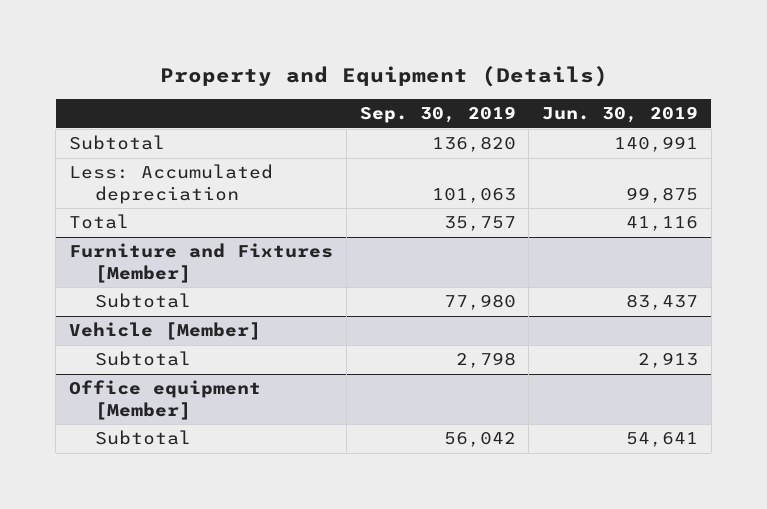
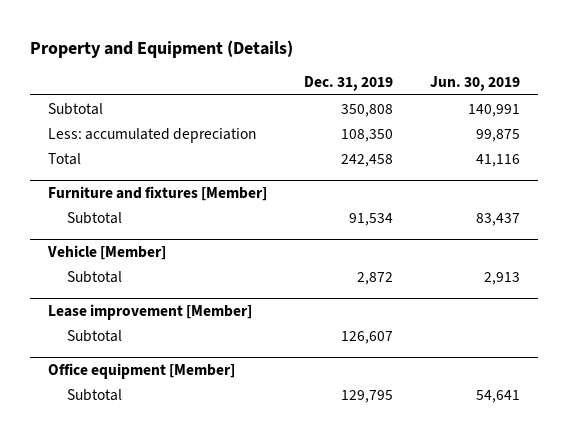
- | Sep. 30, 2019 | Jun. 30, 2019
+ | Dec. 31, 2019 | Jun. 30, 2019
- Less: Accumulated depreciation | 101,063 | 99,875
+ Less: accumulated depreciation | 108,350 | 99,875
- Furniture and Fixtures [Member]
+ Furniture and fixtures [Member]
+ Lease improvement [Member]
+ Subtotal | 126,607 |

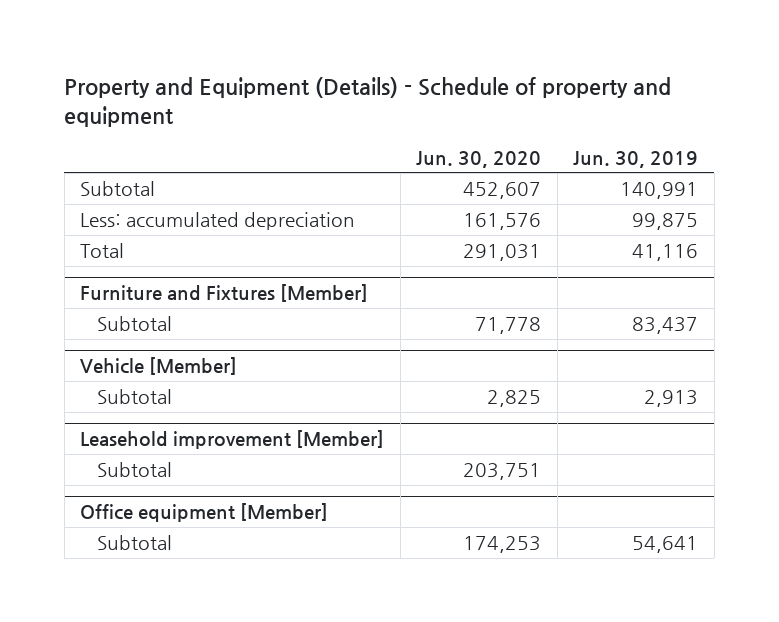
- Property and Equipment (Details)
+ Property and Equipment (Details) - Schedule of property and equipment
- | Dec. 31, 2019 | Jun. 30, 2019
+ | Jun. 30, 2020 | Jun. 30, 2019
- Furniture and fixtures [Member]
+ Furniture and Fixtures [Member]
- Lease improvement [Member]
+ Leasehold improvement [Member]

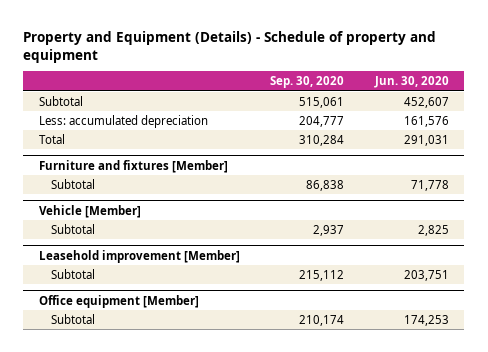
- | Jun. 30, 2020 | Jun. 30, 2019
+ | Sep. 30, 2020 | Jun. 30, 2020
- Furniture and Fixtures [Member]
+ Furniture and fixtures [Member]

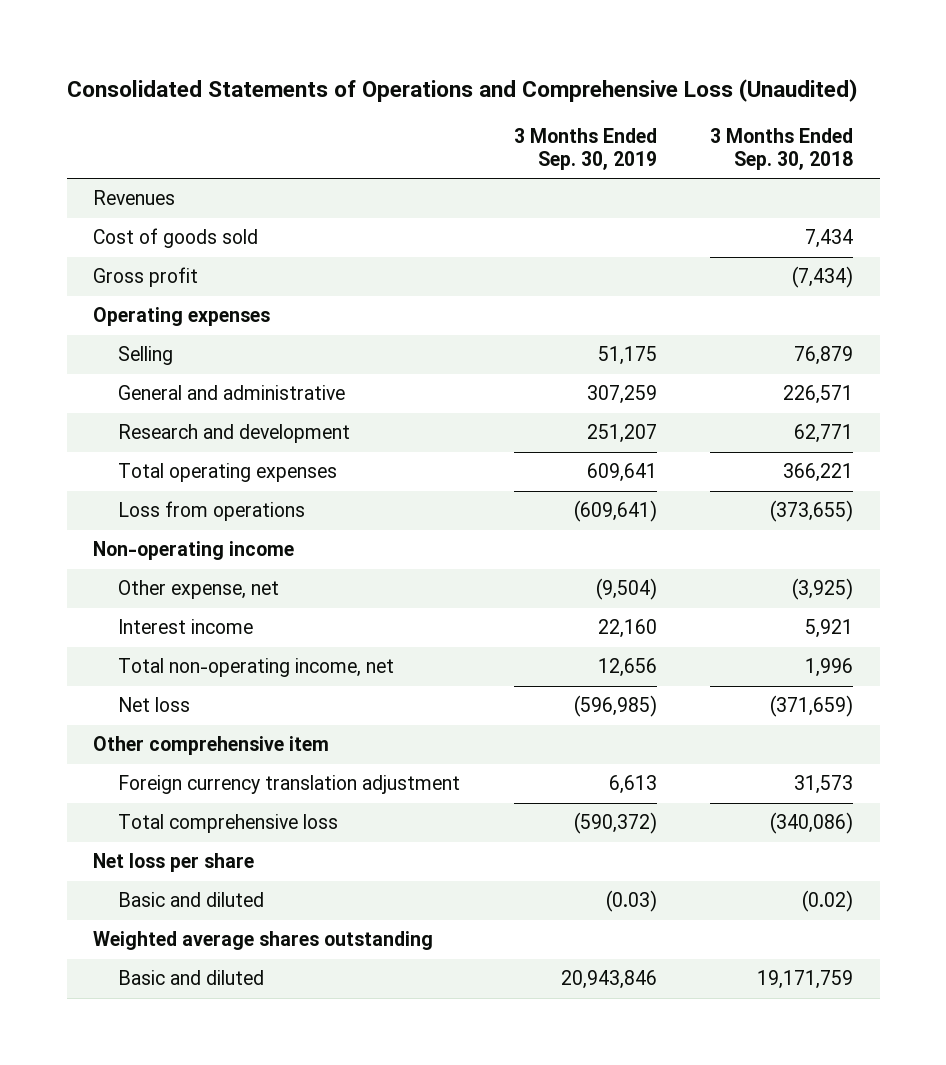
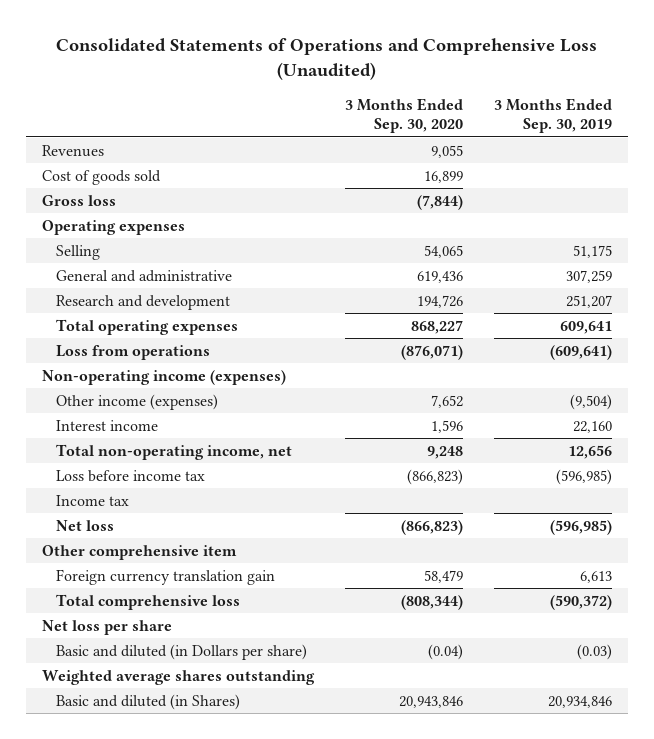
- | 3 Months Ended Sep. 30, 2019 | 3 Months Ended Sep. 30, 2018
+ | 3 Months Ended Sep. 30, 2020 | 3 Months Ended Sep. 30, 2019
- Gross profit | | (7,434)
+ Gross loss | (7,844) |
- Non-operating income
- Other expense, net | (9,504) | (3,925)
+ Non-operating income (expenses)
+ Other income (expenses) | 7,652 | (9,504)
+ Loss before income tax | (866,823) | (596,985)
+ Income tax
- Foreign currency translation adjustment | 6,613 | 31,573
+ Foreign currency translation gain | 58,479 | 6,613
- Basic and diluted | (0.03) | (0.02)
+ Basic and diluted (in Dollars per share) | (0.04) | (0.03)
- Basic and diluted | 20,943,846 | 19,171,759
+ Basic and diluted (in Shares) | 20,943,846 | 20,934,846

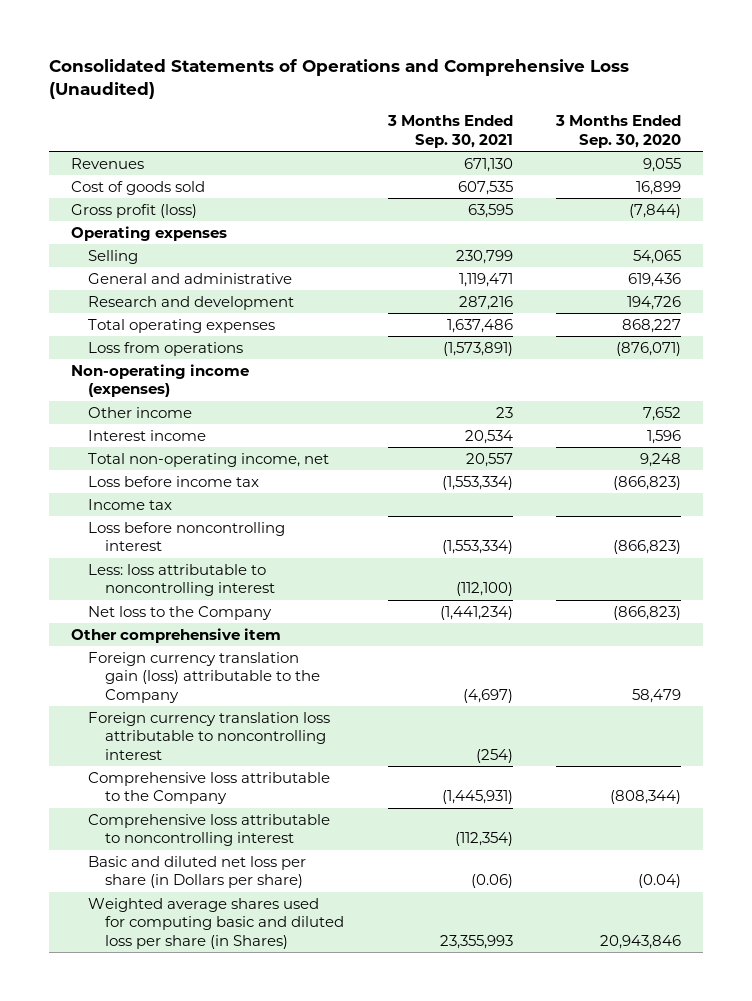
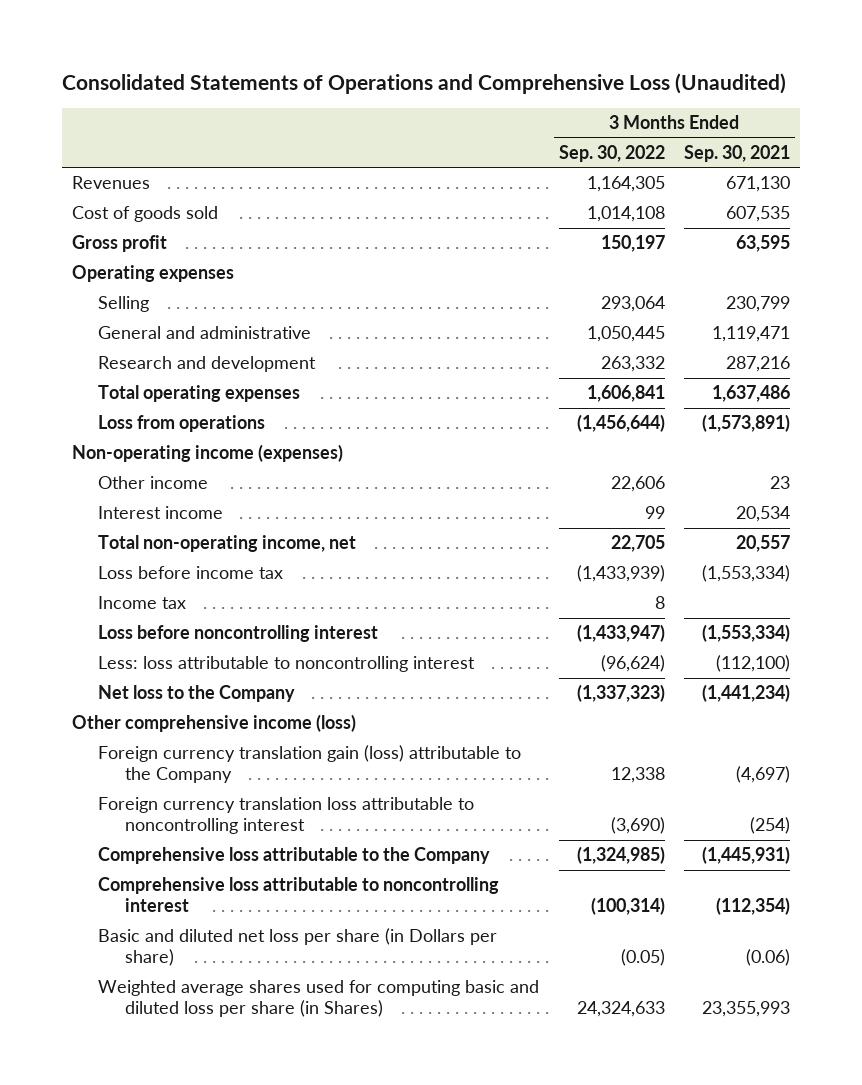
- | 3 Months Ended Sep. 30, 2021 | 3 Months Ended Sep. 30, 2020
+ | 3 Months Ended Sep. 30, 2022 | 3 Months Ended Sep. 30, 2021
- Gross profit (loss) | 63,595 | (7,844)
+ Gross profit | 150,197 | 63,595
- Other comprehensive item
+ Other comprehensive income (loss)

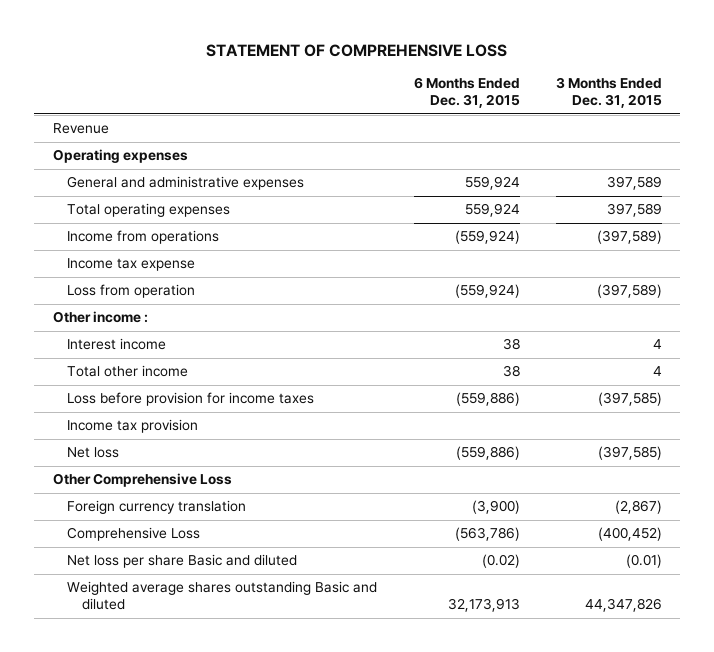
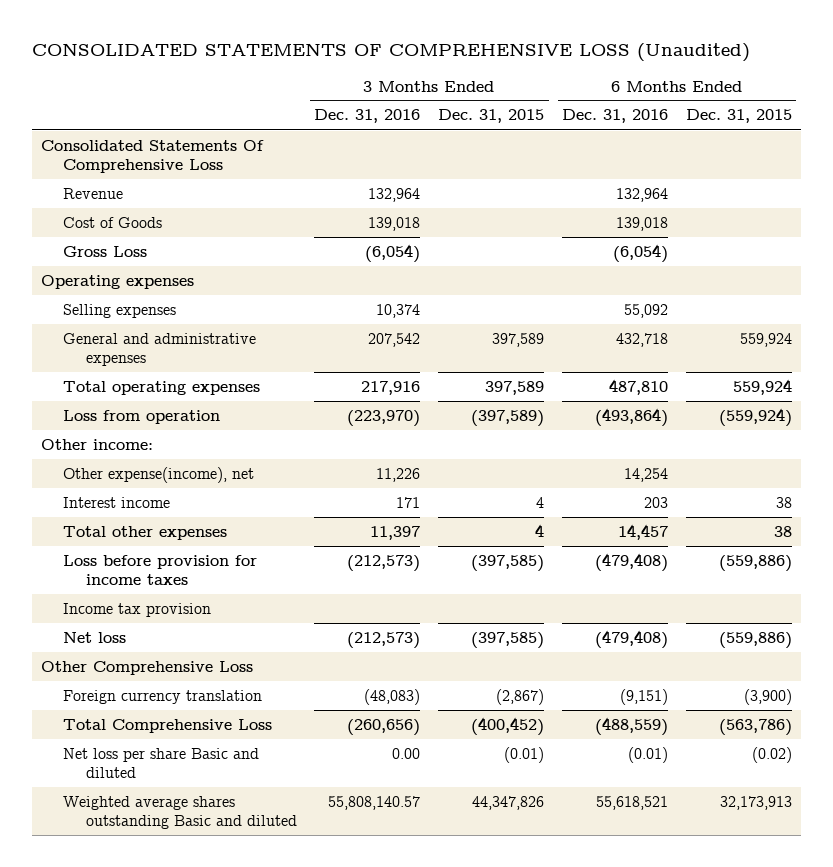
- STATEMENT OF COMPREHENSIVE LOSS
+ CONSOLIDATED STATEMENTS OF COMPREHENSIVE LOSS (Unaudited)
- | 6 Months Ended Dec. 31, 2015 | 3 Months Ended Dec. 31, 2015
+ | 3 Months Ended Dec. 31, 2016 | 3 Months Ended Dec. 31, 2015 | 6 Months Ended Dec. 31, 2016 | 6 Months Ended Dec. 31, 2015
+ Consolidated Statements Of Comprehensive Loss
+ Cost of Goods | 139,018 | | 139,018 |
+ Gross Loss | (6,054) | | (6,054) |
+ Selling expenses | 10,374 | | 55,092 |
- Income from operations | (559,924) | (397,589)
- Income tax expense
- Other income :
+ Other income:
+ Other expense(income), net | 11,226 | | 14,254 |
- Total other income | 38 | 4
+ Total other expenses | 11,397 | 4 | 14,457 | 38
- Comprehensive Loss | (563,786) | (400,452)
+ Total Comprehensive Loss | (260,656) | (400,452) | (488,559) | (563,786)

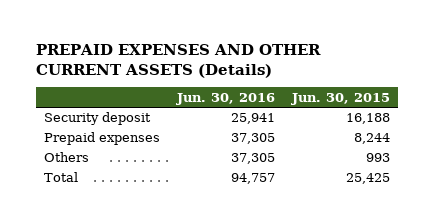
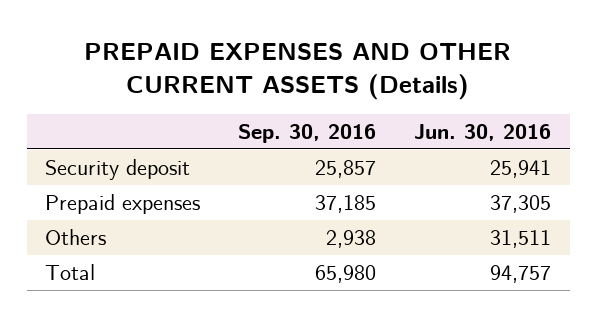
- | Jun. 30, 2016 | Jun. 30, 2015
+ | Sep. 30, 2016 | Jun. 30, 2016
- Others | 37,305 | 993
+ Others | 2,938 | 31,511

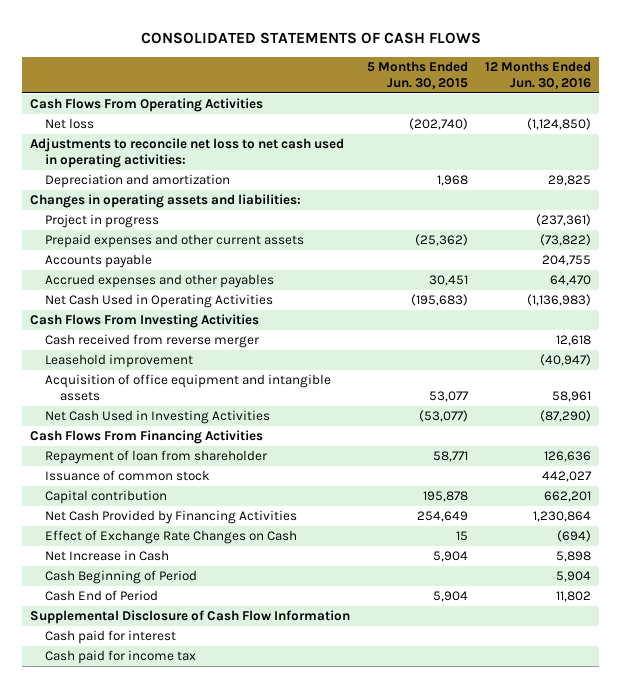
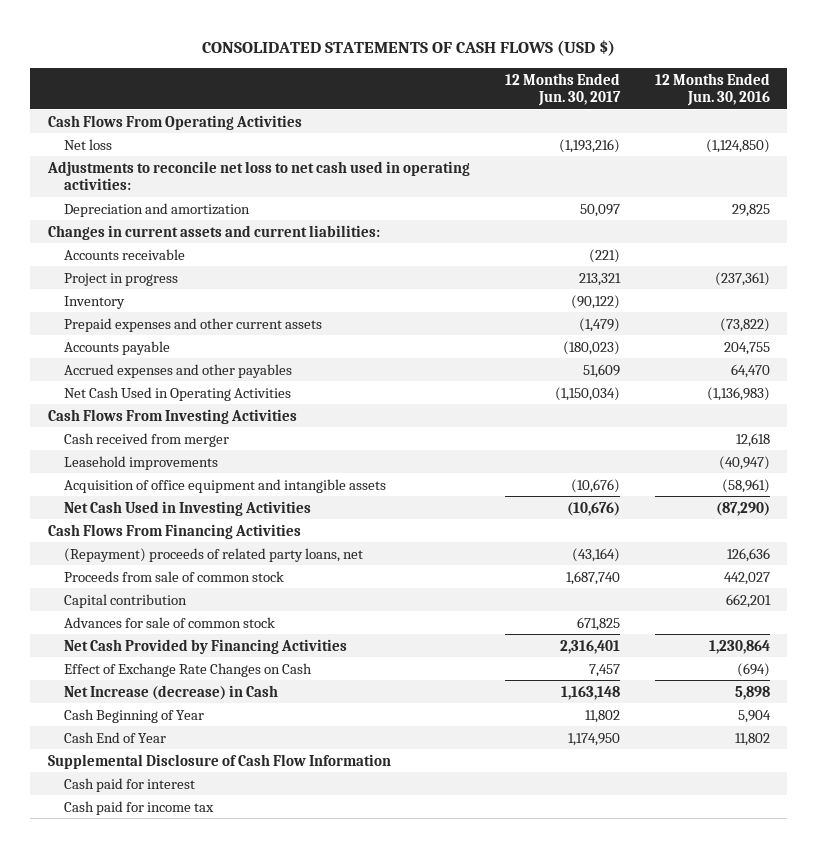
- CONSOLIDATED STATEMENTS OF CASH FLOWS
+ CONSOLIDATED STATEMENTS OF CASH FLOWS (USD $)
- | 5 Months Ended Jun. 30, 2015 | 12 Months Ended Jun. 30, 2016
+ | 12 Months Ended Jun. 30, 2017 | 12 Months Ended Jun. 30, 2016
- Changes in operating assets and liabilities:
+ Changes in current assets and current liabilities:
+ Accounts receivable | (221) |
+ Inventory | (90,122) |
- Cash received from reverse merger | | 12,618
- Leasehold improvement | | (40,947)
- Acquisition of office equipment and intangible assets | 53,077 | 58,961
+ Cash received from merger | | 12,618
+ Leasehold improvements | | (40,947)
+ Acquisition of office equipment and intangible assets | (10,676) | (58,961)
- Repayment of loan from shareholder | 58,771 | 126,636
- Issuance of common stock | | 442,027
+ (Repayment) proceeds of related party loans, net | (43,164) | 126,636
+ Proceeds from sale of common stock | 1,687,740 | 442,027
+ Advances for sale of common stock | 671,825 |
- Net Increase in Cash | 5,904 | 5,898
- Cash Beginning of Period | | 5,904
- Cash End of Period | 5,904 | 11,802
+ Net Increase (decrease) in Cash | 1,163,148 | 5,898
+ Cash Beginning of Year | 11,802 | 5,904
+ Cash End of Year | 1,174,950 | 11,802

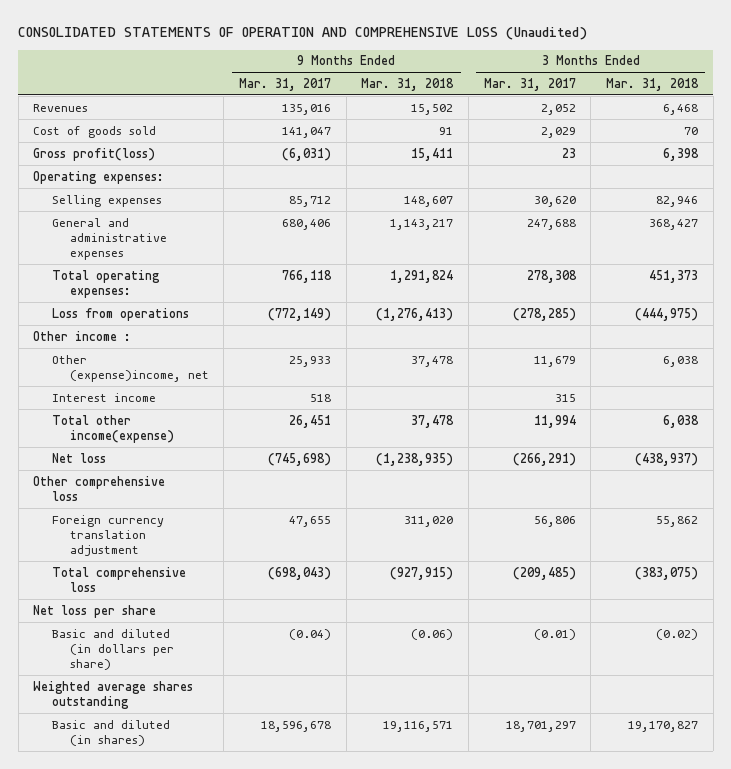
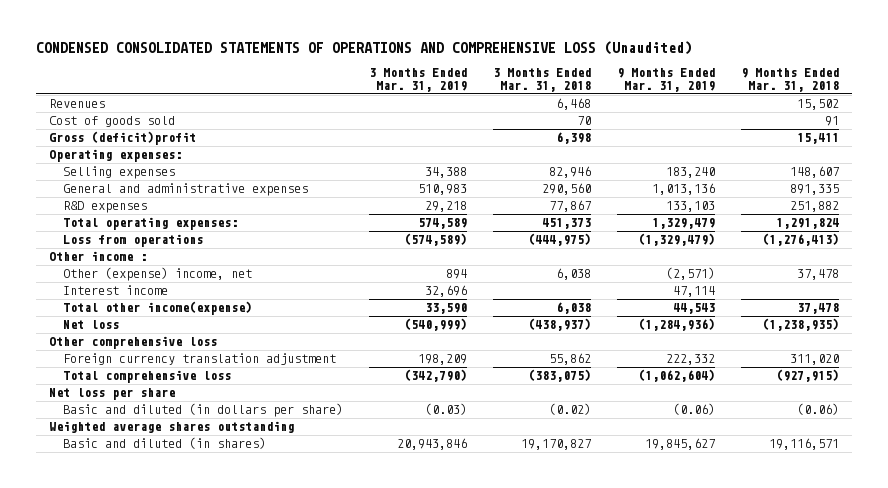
- CONSOLIDATED STATEMENTS OF OPERATION AND COMPREHENSIVE LOSS (Unaudited)
+ CONDENSED CONSOLIDATED STATEMENTS OF OPERATIONS AND COMPREHENSIVE LOSS (Unaudited)
- | 9 Months Ended Mar. 31, 2017 | 9 Months Ended Mar. 31, 2018 | 3 Months Ended Mar. 31, 2017 | 3 Months Ended Mar. 31, 2018
+ | 3 Months Ended Mar. 31, 2019 | 3 Months Ended Mar. 31, 2018 | 9 Months Ended Mar. 31, 2019 | 9 Months Ended Mar. 31, 2018
- Gross profit(loss) | (6,031) | 15,411 | 23 | 6,398
+ Gross (deficit)profit | | 6,398 | | 15,411
- General and administrative expenses | 680,406 | 1,143,217 | 247,688 | 368,427
+ General and administrative expenses | 510,983 | 290,560 | 1,013,136 | 891,335
+ R&D expenses | 29,218 | 77,867 | 133,103 | 251,882
- Other (expense)income, net | 25,933 | 37,478 | 11,679 | 6,038
+ Other (expense) income, net | 894 | 6,038 | (2,571) | 37,478

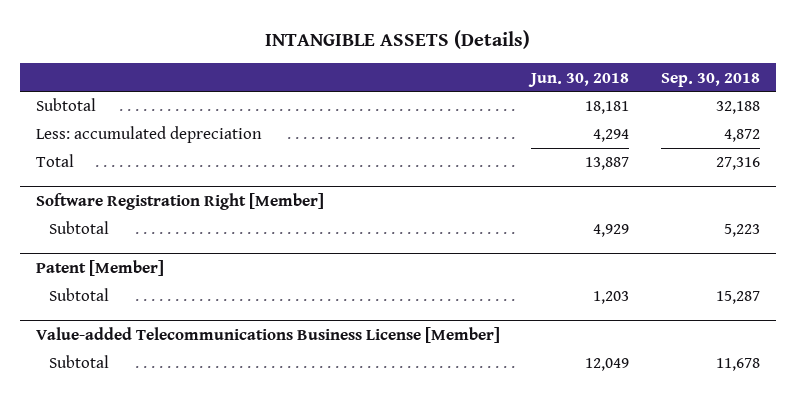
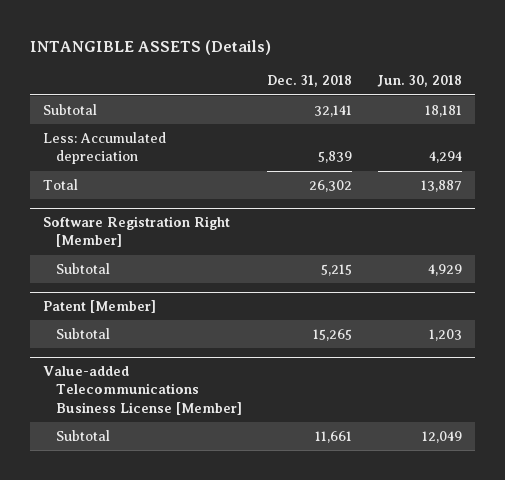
- | Jun. 30, 2018 | Sep. 30, 2018
+ | Dec. 31, 2018 | Jun. 30, 2018
- Less: accumulated depreciation | 4,294 | 4,872
+ Less: Accumulated depreciation | 5,839 | 4,294

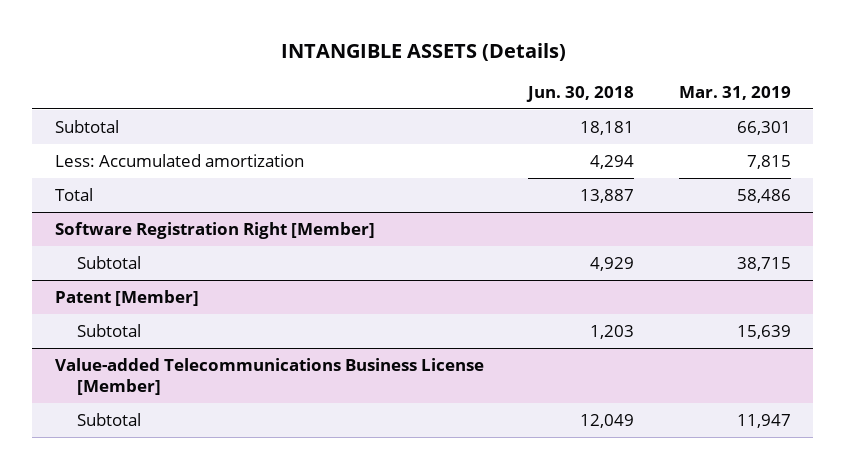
- | Dec. 31, 2018 | Jun. 30, 2018
+ | Jun. 30, 2018 | Mar. 31, 2019
- Less: Accumulated depreciation | 5,839 | 4,294
+ Less: Accumulated amortization | 4,294 | 7,815

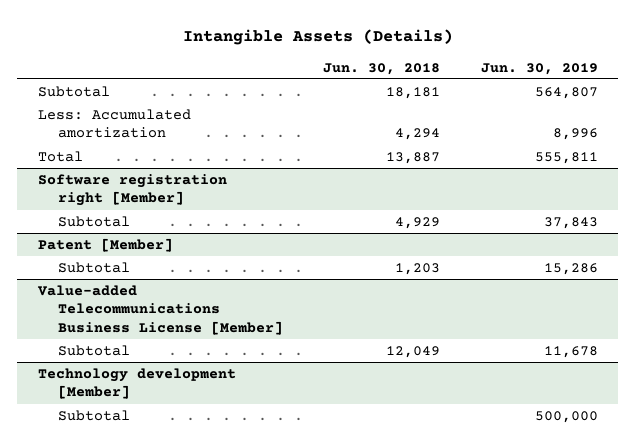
- INTANGIBLE ASSETS (Details)
+ Intangible Assets (Details)
- | Jun. 30, 2018 | Mar. 31, 2019
+ | Jun. 30, 2018 | Jun. 30, 2019
- Software Registration Right [Member]
+ Software registration right [Member]
+ Technology development [Member]
+ Subtotal | | 500,000

